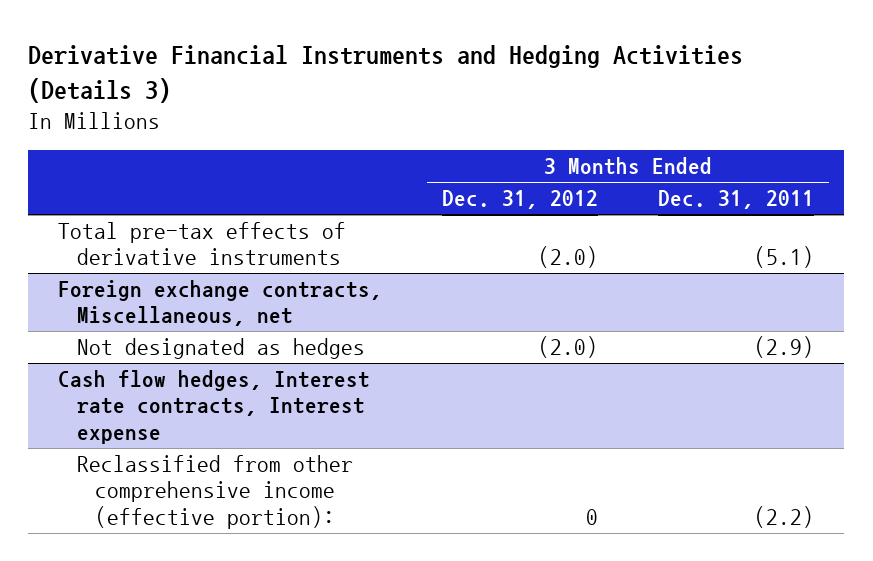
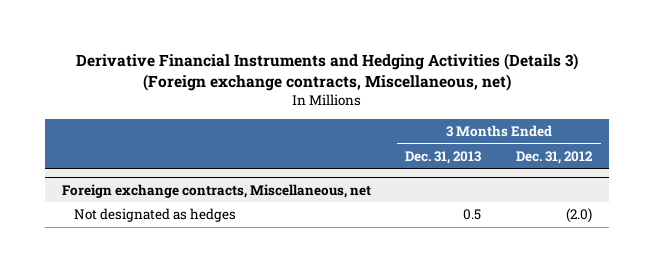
- Derivative Financial Instruments and Hedging Activities (Details 3)
+ Derivative Financial Instruments and Hedging Activities (Details 3) (Foreign exchange contracts, Miscellaneous, net)
- | 3 Months Ended Dec. 31, 2012 | 3 Months Ended Dec. 31, 2011
+ | 3 Months Ended Dec. 31, 2013 | 3 Months Ended Dec. 31, 2012
- Total pre-tax effects of derivative instruments | (2.0) | (5.1)
- Cash flow hedges, Interest rate contracts, Interest expense
- Reclassified from other comprehensive income (effective portion): | 0 | (2.2)

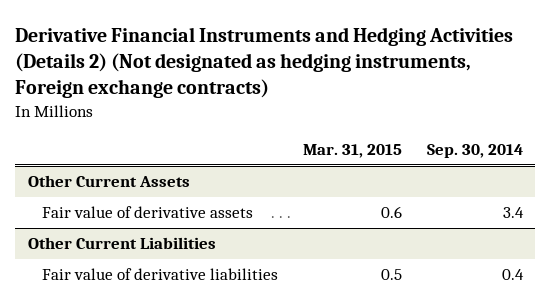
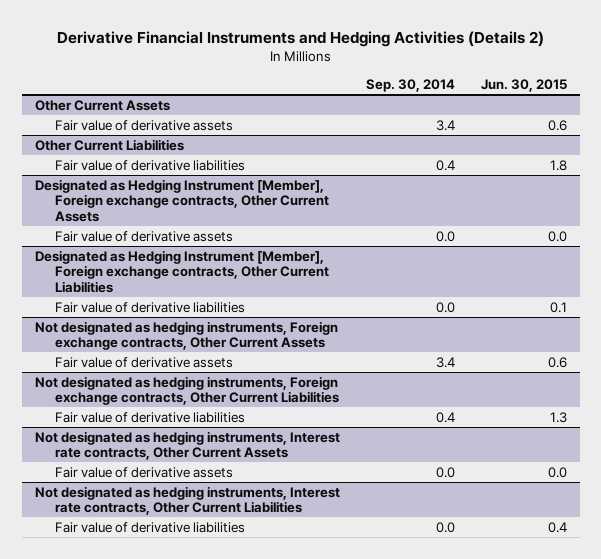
- Derivative Financial Instruments and Hedging Activities (Details 2) (Not designated as hedging instruments, Foreign exchange contracts)
+ Derivative Financial Instruments and Hedging Activities (Details 2)
- | Mar. 31, 2015 | Sep. 30, 2014
+ | Sep. 30, 2014 | Jun. 30, 2015
+ Designated as Hedging Instrument [Member], Foreign exchange contracts, Other Current Assets
+ Fair value of derivative assets | 0.0 | 0.0
+ Designated as Hedging Instrument [Member], Foreign exchange contracts, Other Current Liabilities
+ Fair value of derivative liabilities | 0.0 | 0.1
+ Not designated as hedging instruments, Foreign exchange contracts, Other Current Assets
+ Fair value of derivative assets | 3.4 | 0.6
+ Not designated as hedging instruments, Foreign exchange contracts, Other Current Liabilities
+ Fair value of derivative liabilities | 0.4 | 1.3
+ Not designated as hedging instruments, Interest rate contracts, Other Current Assets
+ Fair value of derivative assets | 0.0 | 0.0
+ Not designated as hedging instruments, Interest rate contracts, Other Current Liabilities
+ Fair value of derivative liabilities | 0.0 | 0.4

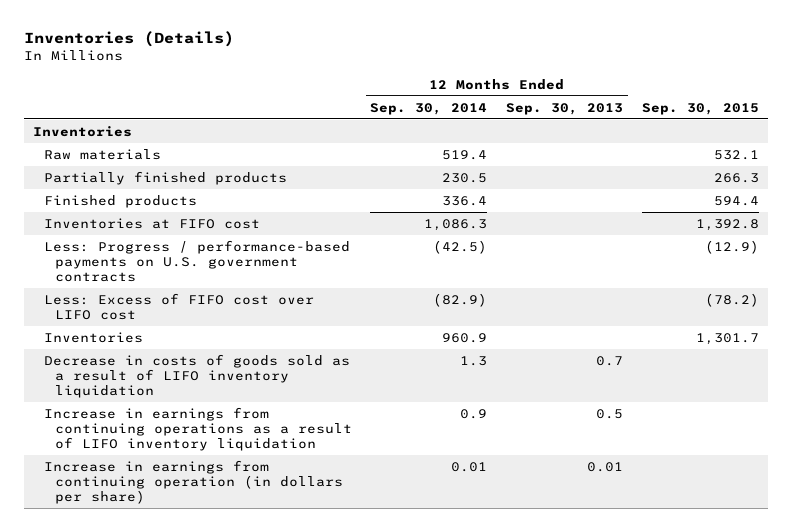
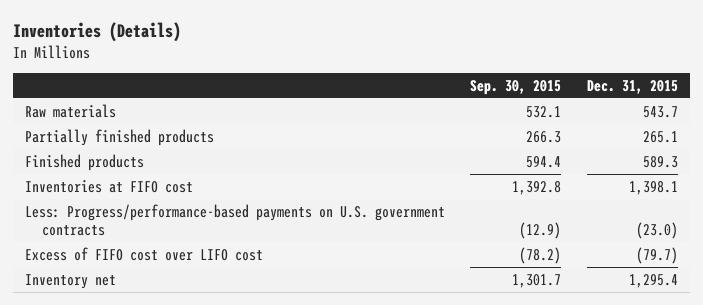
- | 12 Months Ended Sep. 30, 2014 | 12 Months Ended Sep. 30, 2013 | Sep. 30, 2015
+ | Sep. 30, 2015 | Dec. 31, 2015
- Inventories
- Less: Progress / performance-based payments on U.S. government contracts | (42.5) | | (12.9)
- Less: Excess of FIFO cost over LIFO cost | (82.9) | | (78.2)
- Inventories | 960.9 | | 1,301.7
- Decrease in costs of goods sold as a result of LIFO inventory liquidation | 1.3 | 0.7 |
- Increase in earnings from continuing operations as a result of LIFO inventory liquidation | 0.9 | 0.5 |
- Increase in earnings from continuing operation (in dollars per share) | 0.01 | 0.01 |
+ Less: Progress/performance-based payments on U.S. government contracts | (12.9) | (23.0)
+ Excess of FIFO cost over LIFO cost | (78.2) | (79.7)
+ Inventory net | 1,301.7 | 1,295.4

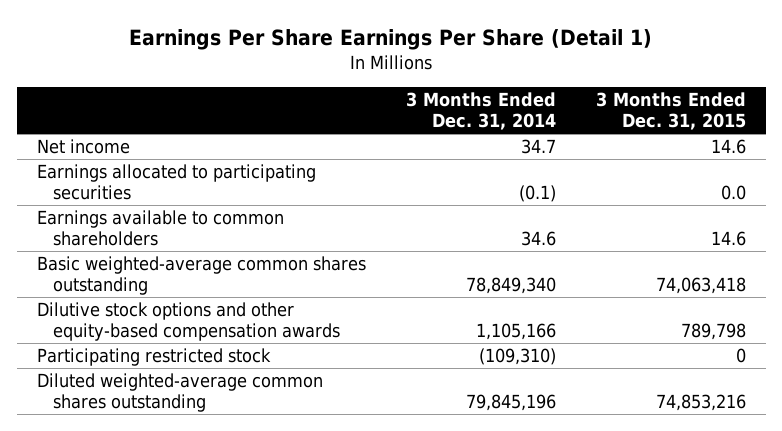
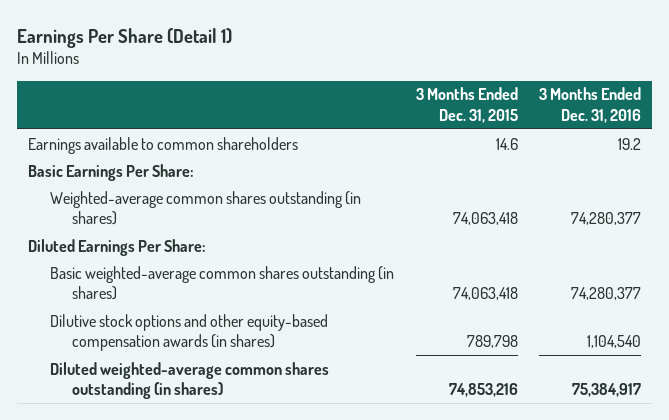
- Earnings Per Share Earnings Per Share (Detail 1)
+ Earnings Per Share (Detail 1)
- | 3 Months Ended Dec. 31, 2014 | 3 Months Ended Dec. 31, 2015
+ | 3 Months Ended Dec. 31, 2015 | 3 Months Ended Dec. 31, 2016
- Net income | 34.7 | 14.6
- Earnings allocated to participating securities | (0.1) | 0.0
- Basic weighted-average common shares outstanding | 78,849,340 | 74,063,418
- Dilutive stock options and other equity-based compensation awards | 1,105,166 | 789,798
- Participating restricted stock | (109,310) | 0
- Diluted weighted-average common shares outstanding | 79,845,196 | 74,853,216
+ Basic Earnings Per Share:
+ Weighted-average common shares outstanding (in shares) | 74,063,418 | 74,280,377
+ Diluted Earnings Per Share:
+ Basic weighted-average common shares outstanding (in shares) | 74,063,418 | 74,280,377
+ Dilutive stock options and other equity-based compensation awards (in shares) | 789,798 | 1,104,540
+ Diluted weighted-average common shares outstanding (in shares) | 74,853,216 | 75,384,917

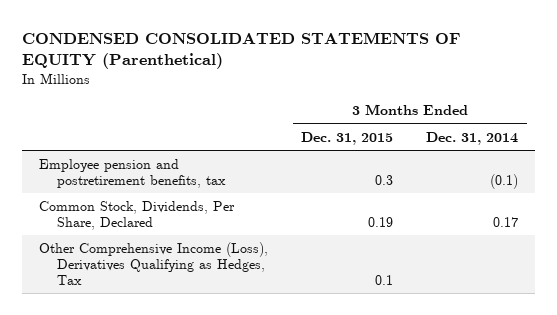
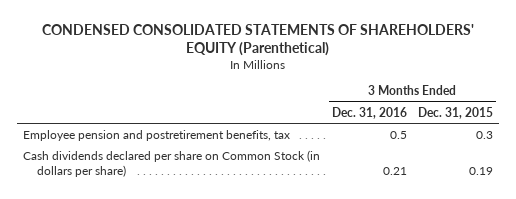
- CONDENSED CONSOLIDATED STATEMENTS OF EQUITY (Parenthetical)
+ CONDENSED CONSOLIDATED STATEMENTS OF SHAREHOLDERS' EQUITY (Parenthetical)
- | 3 Months Ended Dec. 31, 2015 | 3 Months Ended Dec. 31, 2014
+ | 3 Months Ended Dec. 31, 2016 | 3 Months Ended Dec. 31, 2015
- Common Stock, Dividends, Per Share, Declared | 0.19 | 0.17
- Other Comprehensive Income (Loss), Derivatives Qualifying as Hedges, Tax | 0.1 |
+ Cash dividends declared per share on Common Stock (in dollars per share) | 0.21 | 0.19

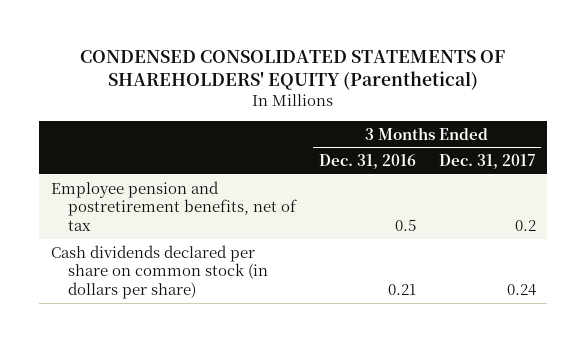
- | 3 Months Ended Dec. 31, 2016 | 3 Months Ended Dec. 31, 2015
+ | 3 Months Ended Dec. 31, 2016 | 3 Months Ended Dec. 31, 2017
- Employee pension and postretirement benefits, tax | 0.5 | 0.3
- Cash dividends declared per share on Common Stock (in dollars per share) | 0.21 | 0.19
+ Employee pension and postretirement benefits, net of tax | 0.5 | 0.2
+ Cash dividends declared per share on common stock (in dollars per share) | 0.21 | 0.24

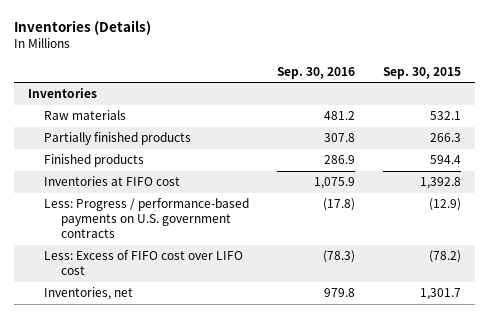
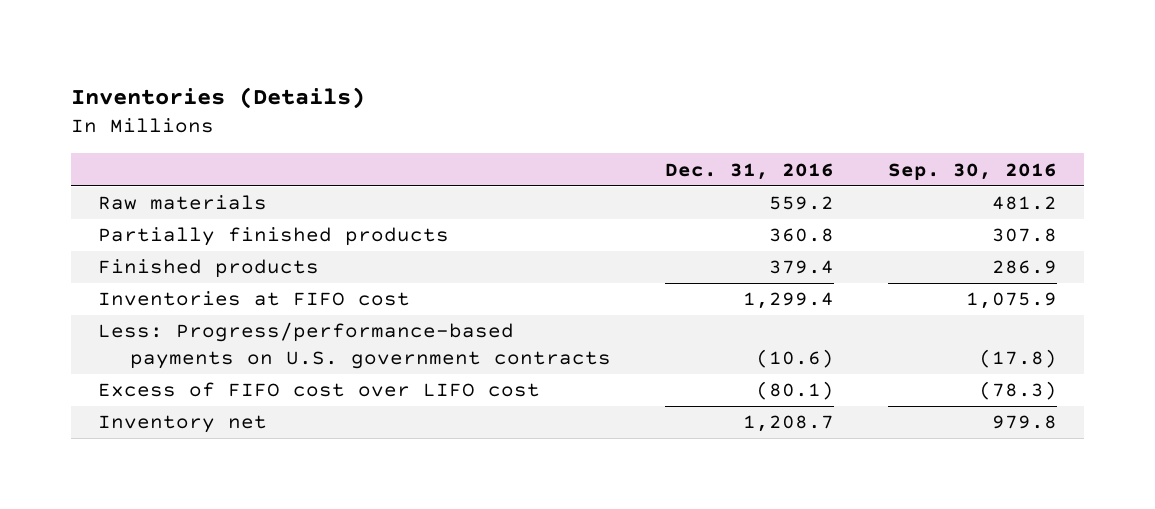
- | Sep. 30, 2016 | Sep. 30, 2015
+ | Dec. 31, 2016 | Sep. 30, 2016
- Inventories
- Less: Progress / performance-based payments on U.S. government contracts | (17.8) | (12.9)
- Less: Excess of FIFO cost over LIFO cost | (78.3) | (78.2)
- Inventories, net | 979.8 | 1,301.7
+ Less: Progress/performance-based payments on U.S. government contracts | (10.6) | (17.8)
+ Excess of FIFO cost over LIFO cost | (80.1) | (78.3)
+ Inventory net | 1,208.7 | 979.8

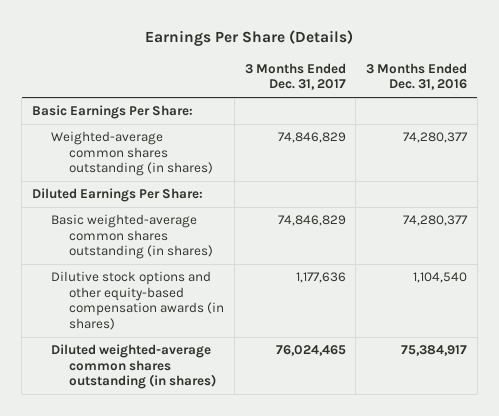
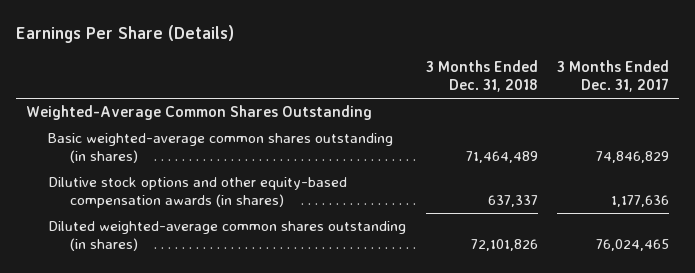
- | 3 Months Ended Dec. 31, 2017 | 3 Months Ended Dec. 31, 2016
+ | 3 Months Ended Dec. 31, 2018 | 3 Months Ended Dec. 31, 2017
- Basic Earnings Per Share:
- Weighted-average common shares outstanding (in shares) | 74,846,829 | 74,280,377
- Diluted Earnings Per Share:
+ Weighted-Average Common Shares Outstanding

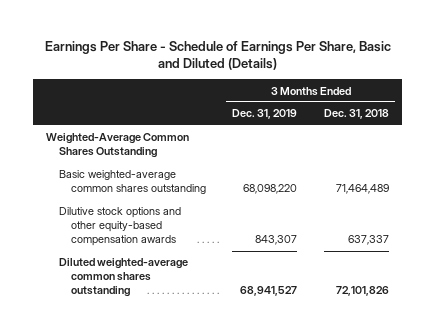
- Earnings Per Share (Details)
+ Earnings Per Share - Schedule of Earnings Per Share, Basic and Diluted (Details)
- | 3 Months Ended Dec. 31, 2018 | 3 Months Ended Dec. 31, 2017
+ | 3 Months Ended Dec. 31, 2019 | 3 Months Ended Dec. 31, 2018
- Basic weighted-average common shares outstanding (in shares) | 71,464,489 | 74,846,829
- Dilutive stock options and other equity-based compensation awards (in shares) | 637,337 | 1,177,636
- Diluted weighted-average common shares outstanding (in shares) | 72,101,826 | 76,024,465
+ Basic weighted-average common shares outstanding | 68,098,220 | 71,464,489
+ Dilutive stock options and other equity-based compensation awards | 843,307 | 637,337
+ Diluted weighted-average common shares outstanding | 68,941,527 | 72,101,826

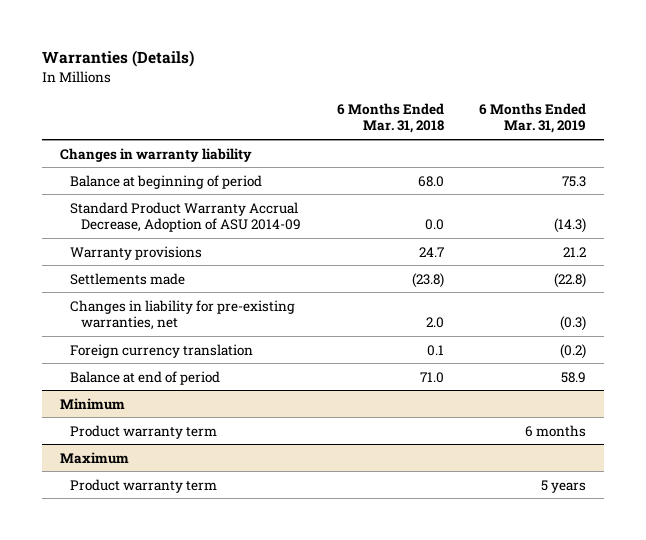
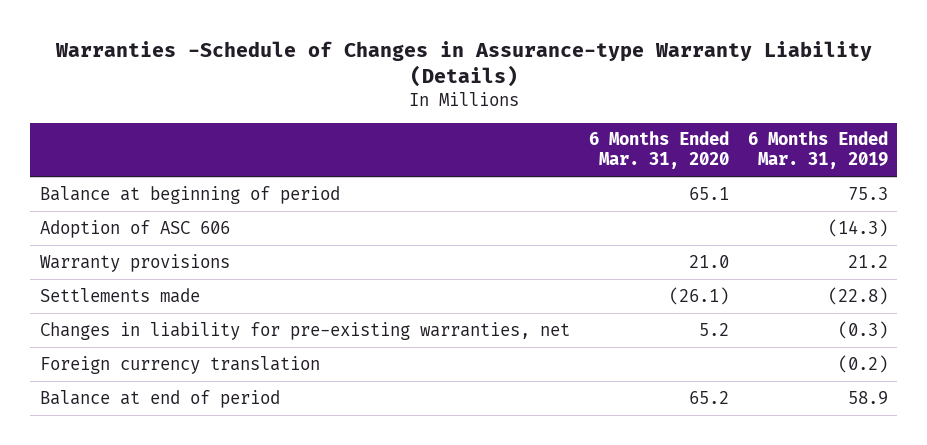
- Warranties (Details)
+ Warranties -Schedule of Changes in Assurance-type Warranty Liability (Details)
- | 6 Months Ended Mar. 31, 2018 | 6 Months Ended Mar. 31, 2019
+ | 6 Months Ended Mar. 31, 2020 | 6 Months Ended Mar. 31, 2019
- Changes in warranty liability
- Standard Product Warranty Accrual Decrease, Adoption of ASU 2014-09 | 0.0 | (14.3)
+ Adoption of ASC 606 | | (14.3)
- Minimum
- Product warranty term | | 6 months
- Maximum
- Product warranty term | | 5 years

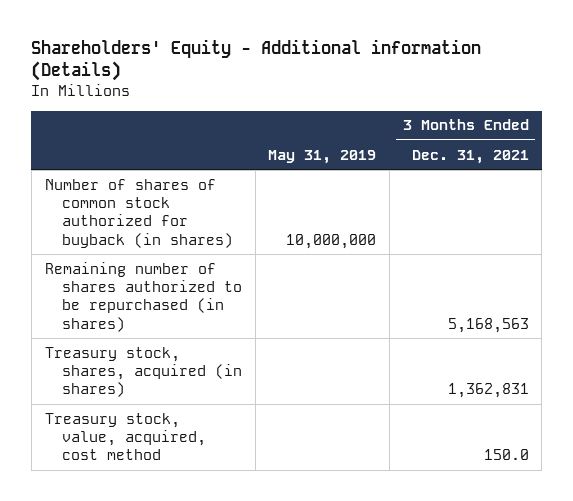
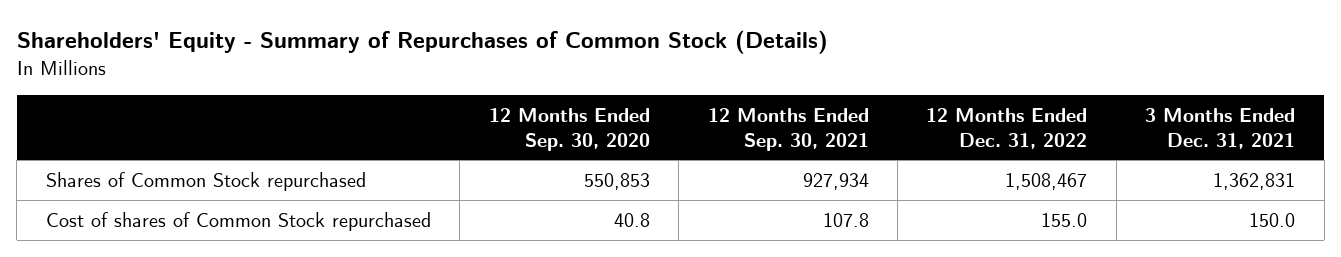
- Shareholders' Equity - Additional information (Details)
+ Shareholders' Equity - Summary of Repurchases of Common Stock (Details)
- | May 31, 2019 | 3 Months Ended Dec. 31, 2021
+ | 12 Months Ended Sep. 30, 2020 | 12 Months Ended Sep. 30, 2021 | 12 Months Ended Dec. 31, 2022 | 3 Months Ended Dec. 31, 2021
- Number of shares of common stock authorized for buyback (in shares) | 10,000,000 |
- Remaining number of shares authorized to be repurchased (in shares) | | 5,168,563
- Treasury stock, shares, acquired (in shares) | | 1,362,831
- Treasury stock, value, acquired, cost method | | 150.0
+ Shares of Common Stock repurchased | 550,853 | 927,934 | 1,508,467 | 1,362,831
+ Cost of shares of Common Stock repurchased | 40.8 | 107.8 | 155.0 | 150.0

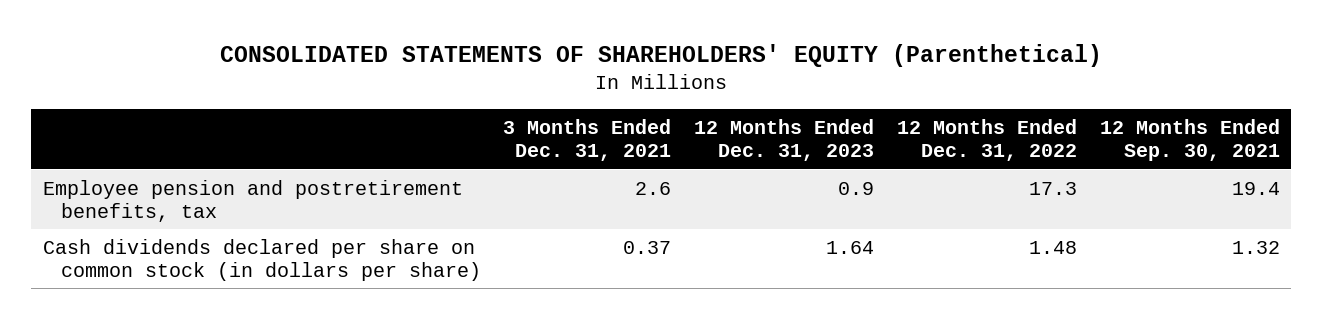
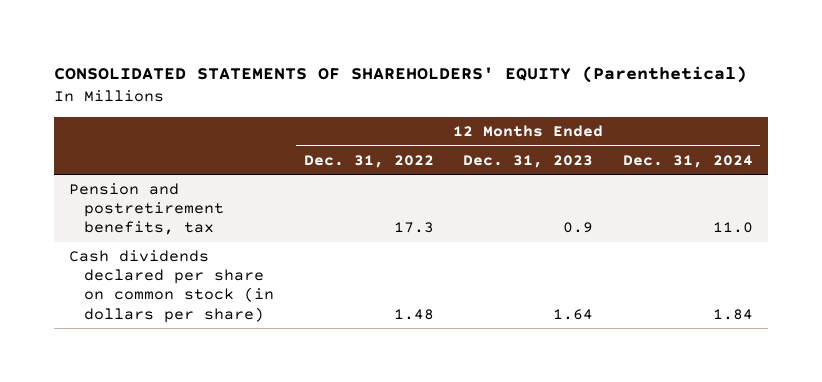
- | 3 Months Ended Dec. 31, 2021 | 12 Months Ended Dec. 31, 2023 | 12 Months Ended Dec. 31, 2022 | 12 Months Ended Sep. 30, 2021
+ | 12 Months Ended Dec. 31, 2022 | 12 Months Ended Dec. 31, 2023 | 12 Months Ended Dec. 31, 2024
- Employee pension and postretirement benefits, tax | 2.6 | 0.9 | 17.3 | 19.4
+ Pension and postretirement benefits, tax | 17.3 | 0.9 | 11.0

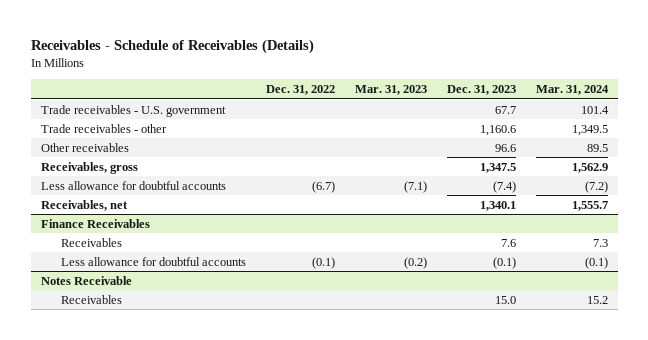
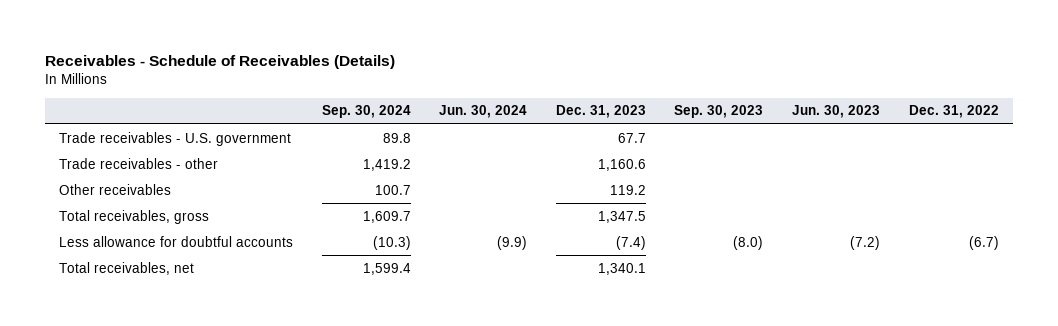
- | Dec. 31, 2022 | Mar. 31, 2023 | Dec. 31, 2023 | Mar. 31, 2024
+ | Sep. 30, 2024 | Jun. 30, 2024 | Dec. 31, 2023 | Sep. 30, 2023 | Jun. 30, 2023 | Dec. 31, 2022
- Other receivables | | | 96.6 | 89.5
- Receivables, gross | | | 1,347.5 | 1,562.9
+ Other receivables | 100.7 | | 119.2 | | |
+ Total receivables, gross | 1,609.7 | | 1,347.5 | | |
- Receivables, net | | | 1,340.1 | 1,555.7
- Finance Receivables
- Receivables | | | 7.6 | 7.3
- Less allowance for doubtful accounts | (0.1) | (0.2) | (0.1) | (0.1)
- Notes Receivable
- Receivables | | | 15.0 | 15.2
+ Total receivables, net | 1,599.4 | | 1,340.1 | | |

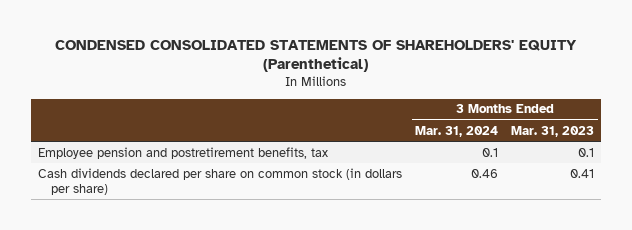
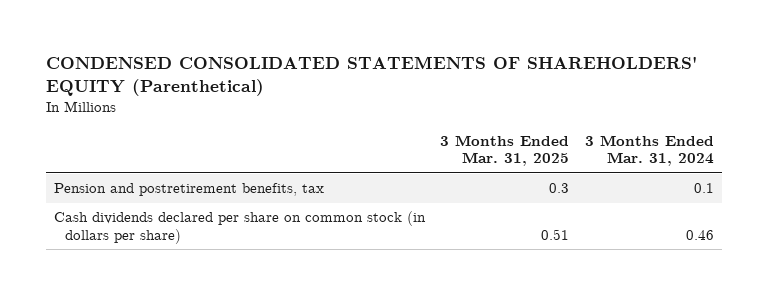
- | 3 Months Ended Mar. 31, 2024 | 3 Months Ended Mar. 31, 2023
+ | 3 Months Ended Mar. 31, 2025 | 3 Months Ended Mar. 31, 2024
- Employee pension and postretirement benefits, tax | 0.1 | 0.1
+ Pension and postretirement benefits, tax | 0.3 | 0.1

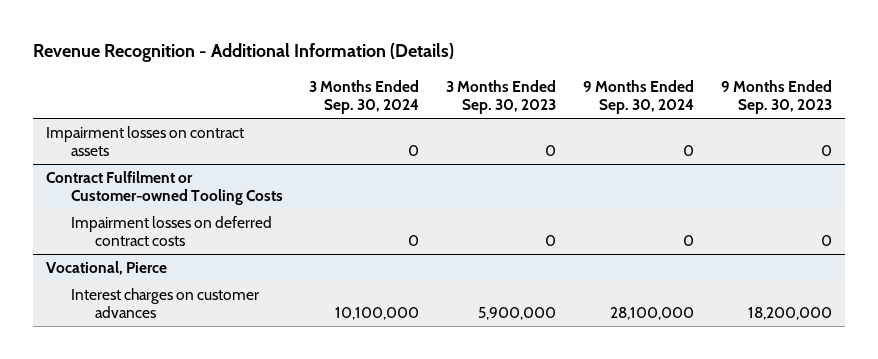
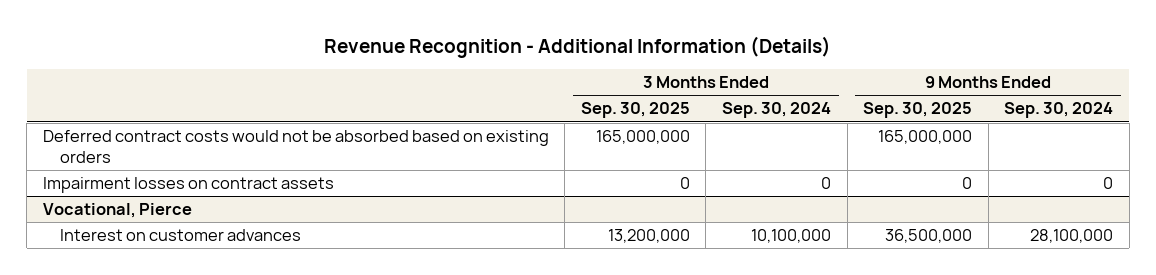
- | 3 Months Ended Sep. 30, 2024 | 3 Months Ended Sep. 30, 2023 | 9 Months Ended Sep. 30, 2024 | 9 Months Ended Sep. 30, 2023
+ | 3 Months Ended Sep. 30, 2025 | 3 Months Ended Sep. 30, 2024 | 9 Months Ended Sep. 30, 2025 | 9 Months Ended Sep. 30, 2024
+ Deferred contract costs would not be absorbed based on existing orders | 165,000,000 | | 165,000,000 |
- Contract Fulfilment or Customer-owned Tooling Costs
- Impairment losses on deferred contract costs | 0 | 0 | 0 | 0
@ Vocational, Pierce
- Interest charges on customer advances | 10,100,000 | 5,900,000 | 28,100,000 | 18,200,000
+ Interest on customer advances | 13,200,000 | 10,100,000 | 36,500,000 | 28,100,000

